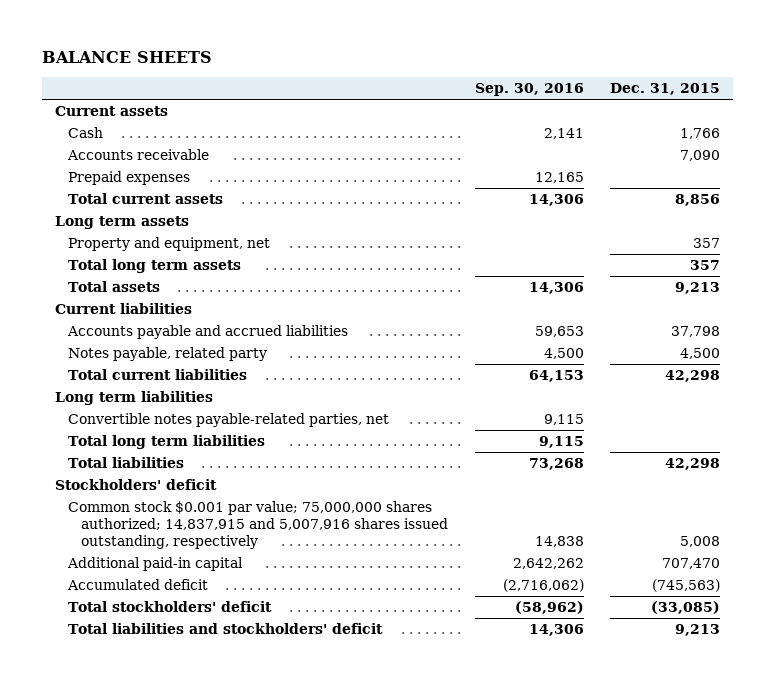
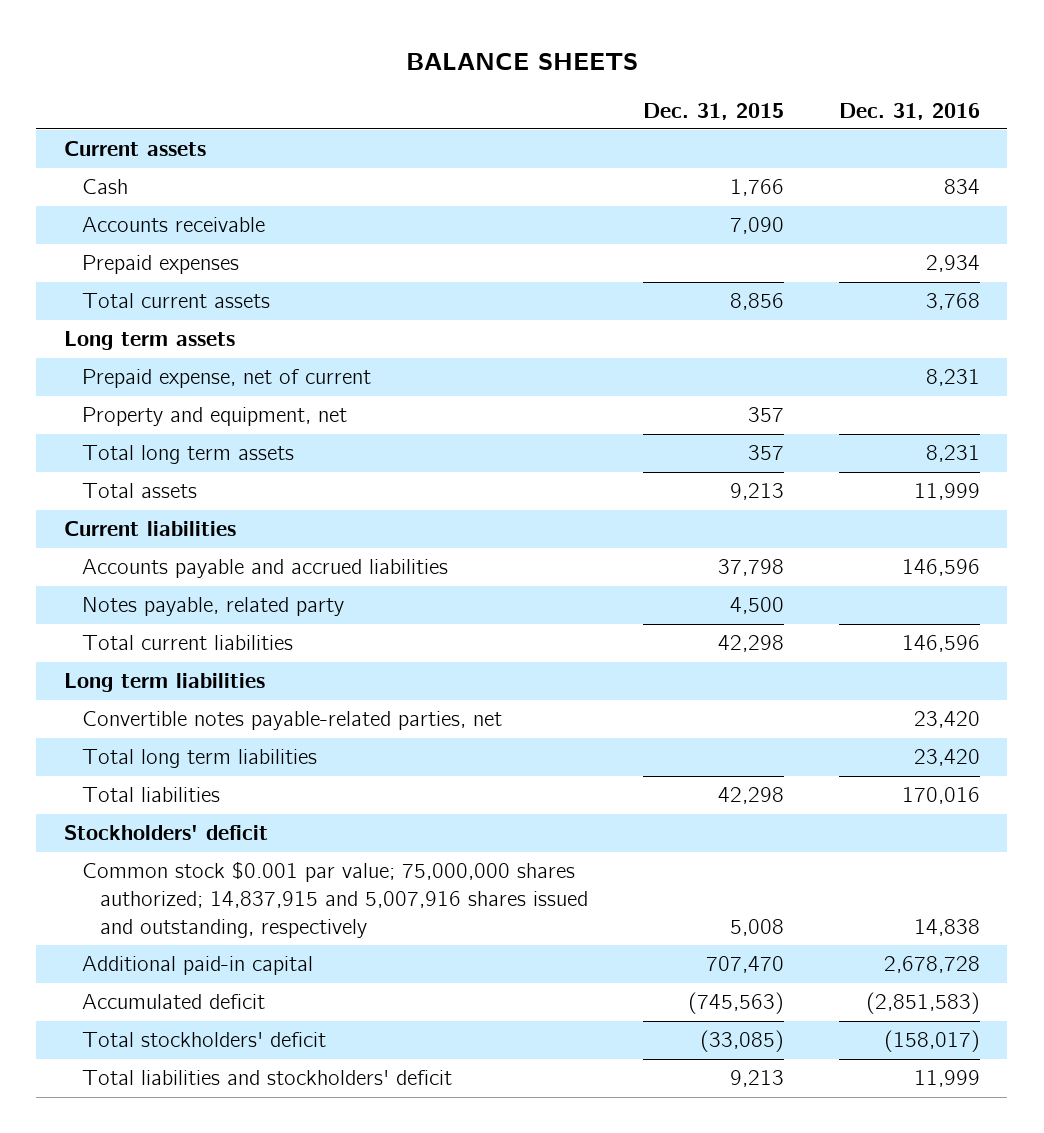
- | Sep. 30, 2016 | Dec. 31, 2015
+ | Dec. 31, 2015 | Dec. 31, 2016
+ Prepaid expense, net of current | | 8,231
- Common stock $0.001 par value; 75,000,000 shares authorized; 14,837,915 and 5,007,916 shares issued outstanding, respectively | 14,838 | 5,008
+ Common stock $0.001 par value; 75,000,000 shares authorized; 14,837,915 and 5,007,916 shares issued and outstanding, respectively | 5,008 | 14,838

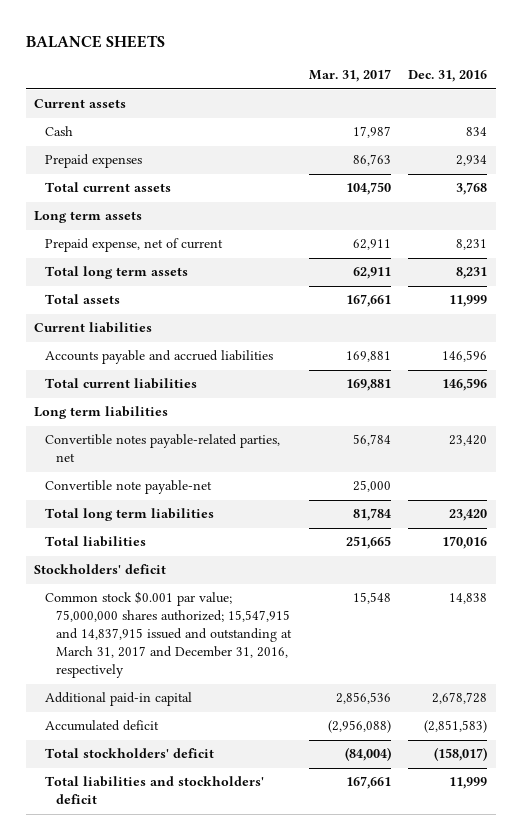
- | Dec. 31, 2015 | Dec. 31, 2016
+ | Mar. 31, 2017 | Dec. 31, 2016
- Accounts receivable | 7,090 |
- Property and equipment, net | 357 |
- Notes payable, related party | 4,500 |
+ Convertible note payable-net | 25,000 |
- Common stock $0.001 par value; 75,000,000 shares authorized; 14,837,915 and 5,007,916 shares issued and outstanding, respectively | 5,008 | 14,838
+ Common stock $0.001 par value; 75,000,000 shares authorized; 15,547,915 and 14,837,915 issued and outstanding at March 31, 2017 and December 31, 2016, respectively | 15,548 | 14,838

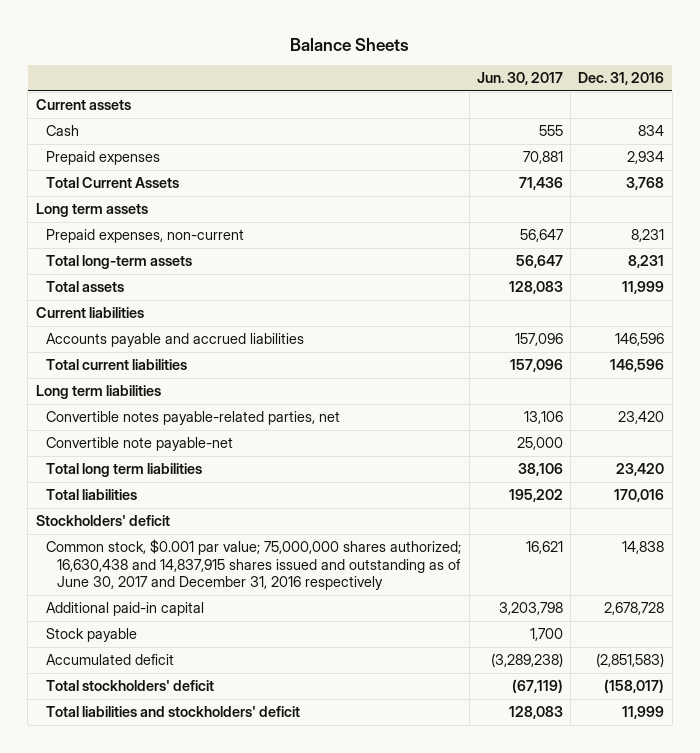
- BALANCE SHEETS
+ Balance Sheets
- | Mar. 31, 2017 | Dec. 31, 2016
+ | Jun. 30, 2017 | Dec. 31, 2016
- Total current assets | 104,750 | 3,768
+ Total Current Assets | 71,436 | 3,768
- Prepaid expense, net of current | 62,911 | 8,231
- Total long term assets | 62,911 | 8,231
+ Prepaid expenses, non-current | 56,647 | 8,231
+ Total long-term assets | 56,647 | 8,231
- Common stock $0.001 par value; 75,000,000 shares authorized; 15,547,915 and 14,837,915 issued and outstanding at March 31, 2017 and December 31, 2016, respectively | 15,548 | 14,838
+ Common stock, $0.001 par value; 75,000,000 shares authorized; 16,630,438 and 14,837,915 shares issued and outstanding as of June 30, 2017 and December 31, 2016 respectively | 16,621 | 14,838
+ Stock payable | 1,700 |

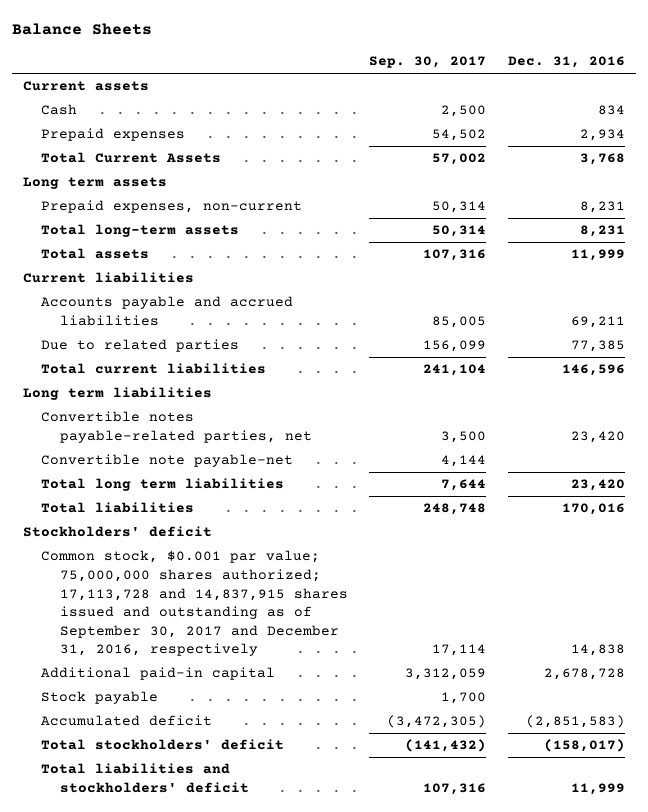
- | Jun. 30, 2017 | Dec. 31, 2016
+ | Sep. 30, 2017 | Dec. 31, 2016
- Accounts payable and accrued liabilities | 157,096 | 146,596
+ Accounts payable and accrued liabilities | 85,005 | 69,211
+ Due to related parties | 156,099 | 77,385
- Common stock, $0.001 par value; 75,000,000 shares authorized; 16,630,438 and 14,837,915 shares issued and outstanding as of June 30, 2017 and December 31, 2016 respectively | 16,621 | 14,838
+ Common stock, $0.001 par value; 75,000,000 shares authorized; 17,113,728 and 14,837,915 shares issued and outstanding as of September 30, 2017 and December 31, 2016, respectively | 17,114 | 14,838

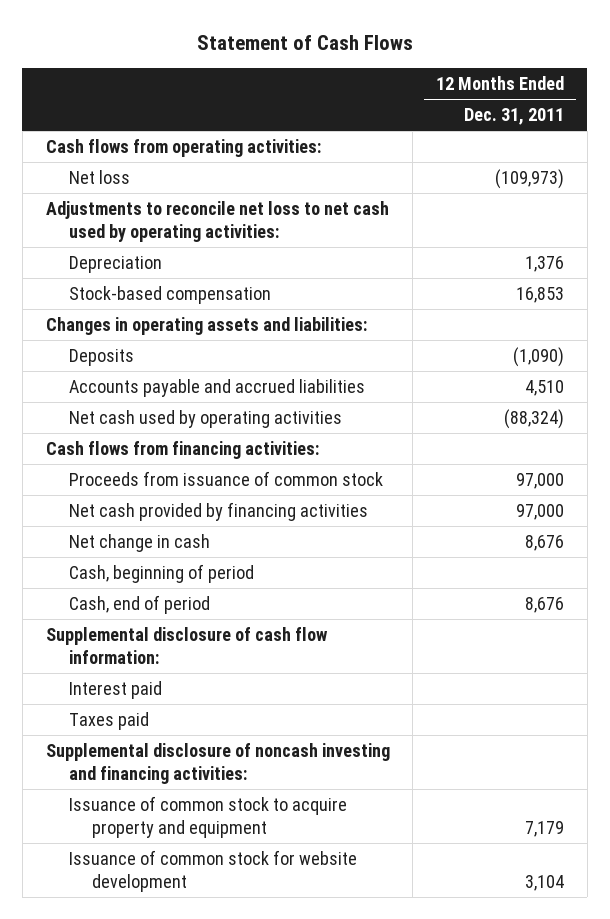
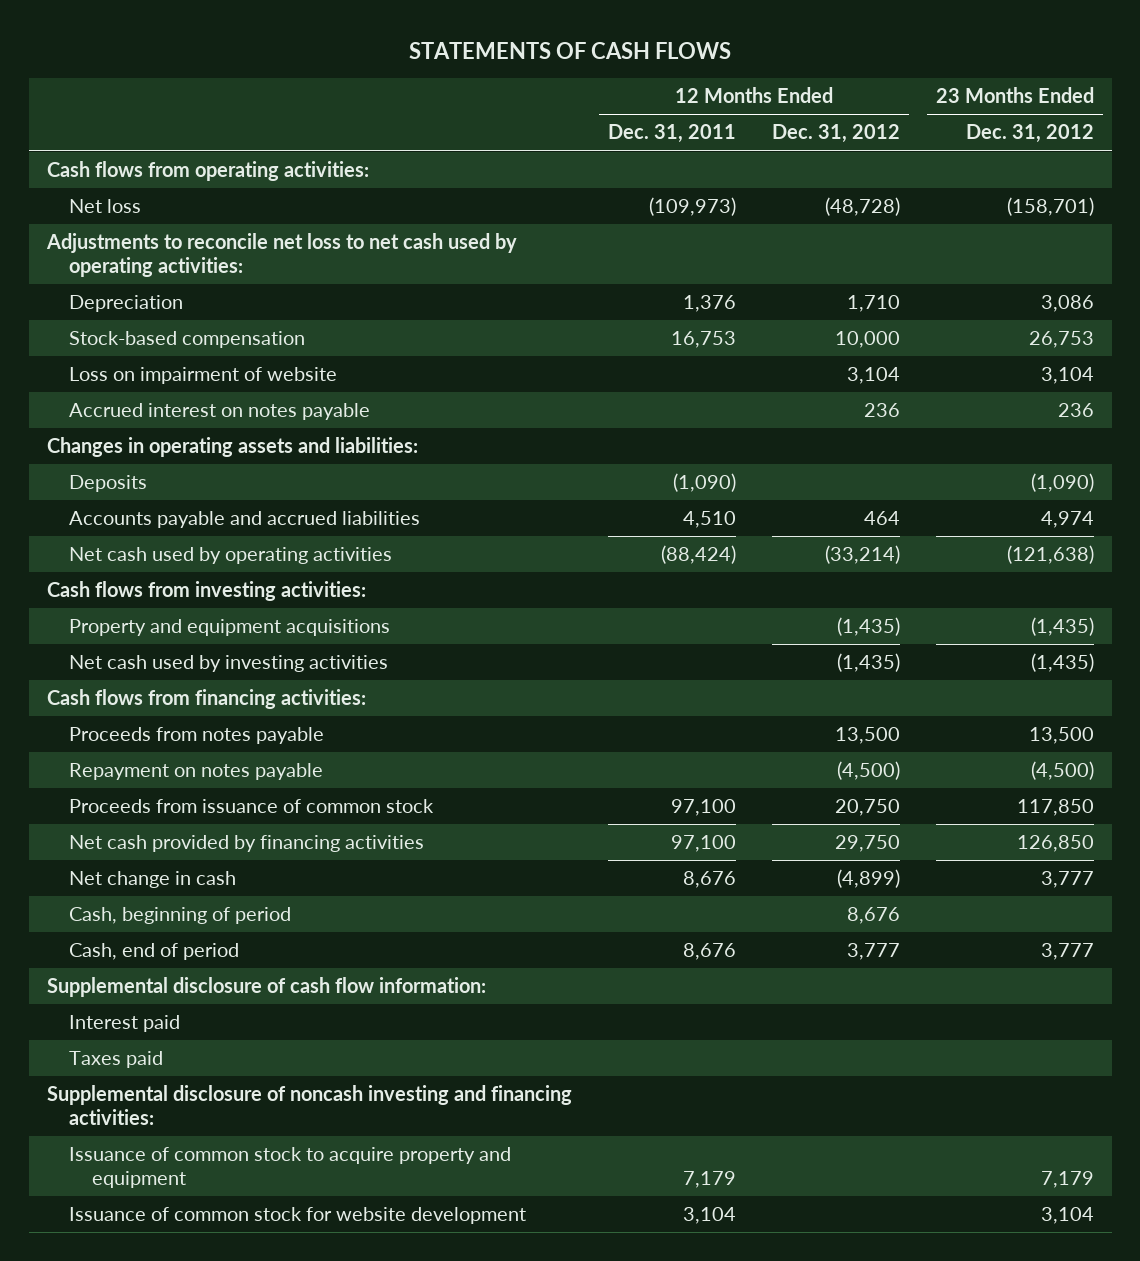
- Statement of Cash Flows
+ STATEMENTS OF CASH FLOWS
- | 12 Months Ended Dec. 31, 2011
+ | 12 Months Ended Dec. 31, 2011 | 12 Months Ended Dec. 31, 2012 | 23 Months Ended Dec. 31, 2012
- Stock-based compensation | 16,853
+ Stock-based compensation | 16,753 | 10,000 | 26,753
+ Loss on impairment of website | | 3,104 | 3,104
+ Accrued interest on notes payable | | 236 | 236
- Net cash used by operating activities | (88,324)
+ Net cash used by operating activities | (88,424) | (33,214) | (121,638)
+ Cash flows from investing activities:
+ Property and equipment acquisitions | | (1,435) | (1,435)
+ Net cash used by investing activities | | (1,435) | (1,435)
- Proceeds from issuance of common stock | 97,000
- Net cash provided by financing activities | 97,000
+ Proceeds from notes payable | | 13,500 | 13,500
+ Repayment on notes payable | | (4,500) | (4,500)
+ Proceeds from issuance of common stock | 97,100 | 20,750 | 117,850
+ Net cash provided by financing activities | 97,100 | 29,750 | 126,850

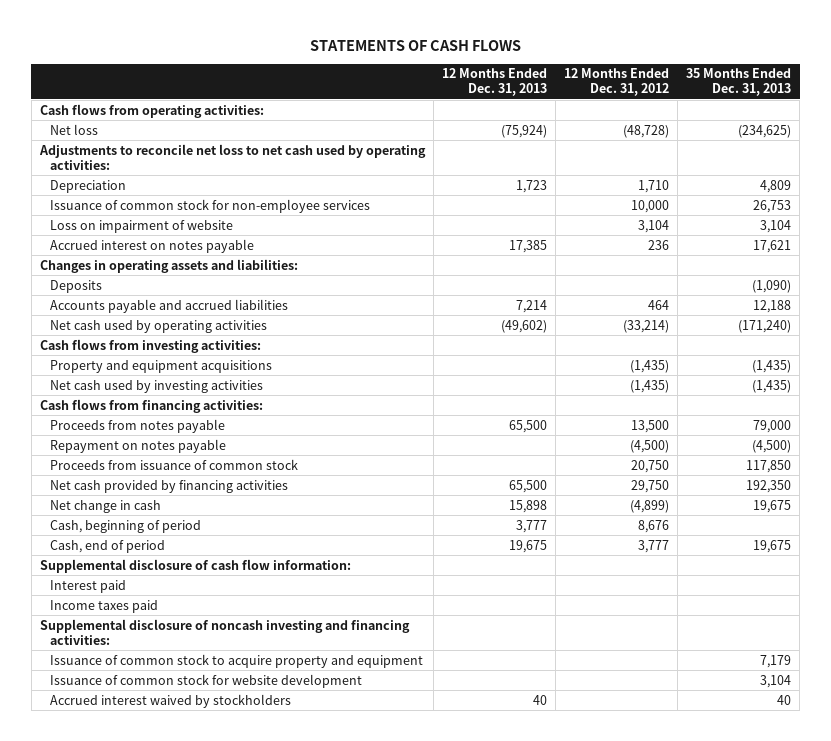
- | 12 Months Ended Dec. 31, 2011 | 12 Months Ended Dec. 31, 2012 | 23 Months Ended Dec. 31, 2012
+ | 12 Months Ended Dec. 31, 2013 | 12 Months Ended Dec. 31, 2012 | 35 Months Ended Dec. 31, 2013
- Stock-based compensation | 16,753 | 10,000 | 26,753
+ Issuance of common stock for non-employee services | | 10,000 | 26,753
- Taxes paid
+ Income taxes paid
+ Accrued interest waived by stockholders | 40 | | 40

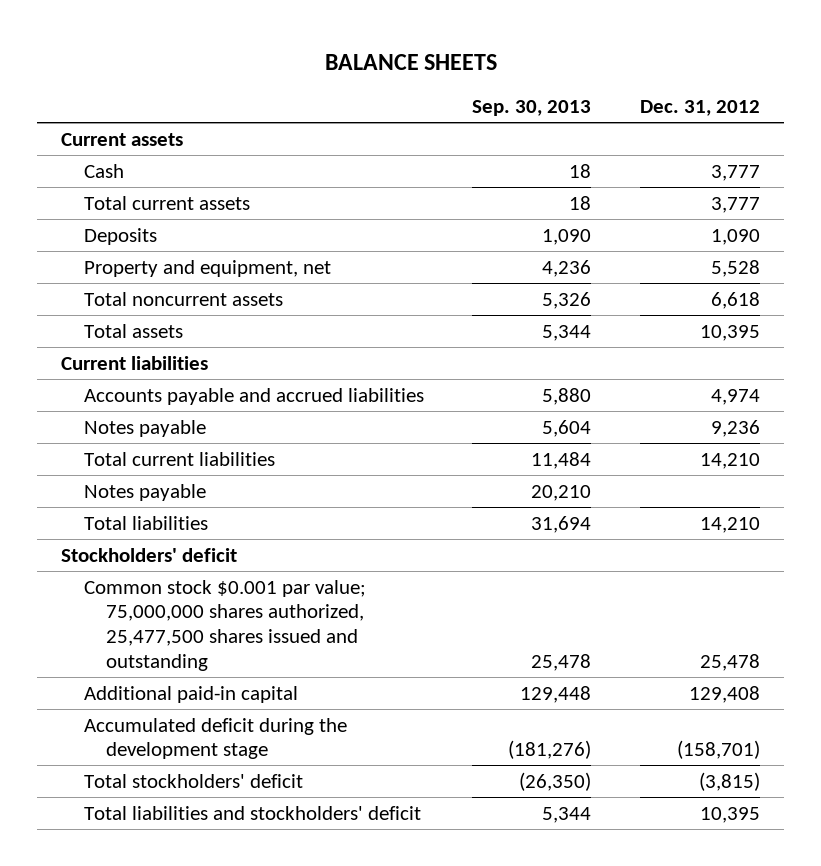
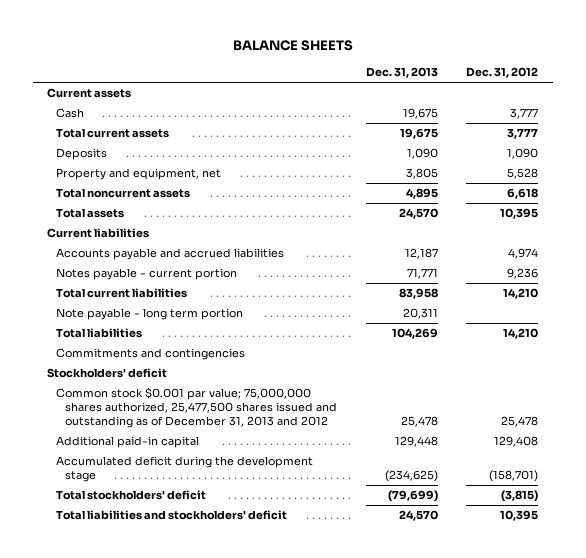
- | Sep. 30, 2013 | Dec. 31, 2012
+ | Dec. 31, 2013 | Dec. 31, 2012
- Notes payable | 5,604 | 9,236
+ Notes payable - current portion | 71,771 | 9,236
- Notes payable | 20,210 |
+ Note payable - long term portion | 20,311 |
+ Commitments and contingencies
- Common stock $0.001 par value; 75,000,000 shares authorized, 25,477,500 shares issued and outstanding | 25,478 | 25,478
+ Common stock $0.001 par value; 75,000,000 shares authorized, 25,477,500 shares issued and outstanding as of December 31, 2013 and 2012 | 25,478 | 25,478

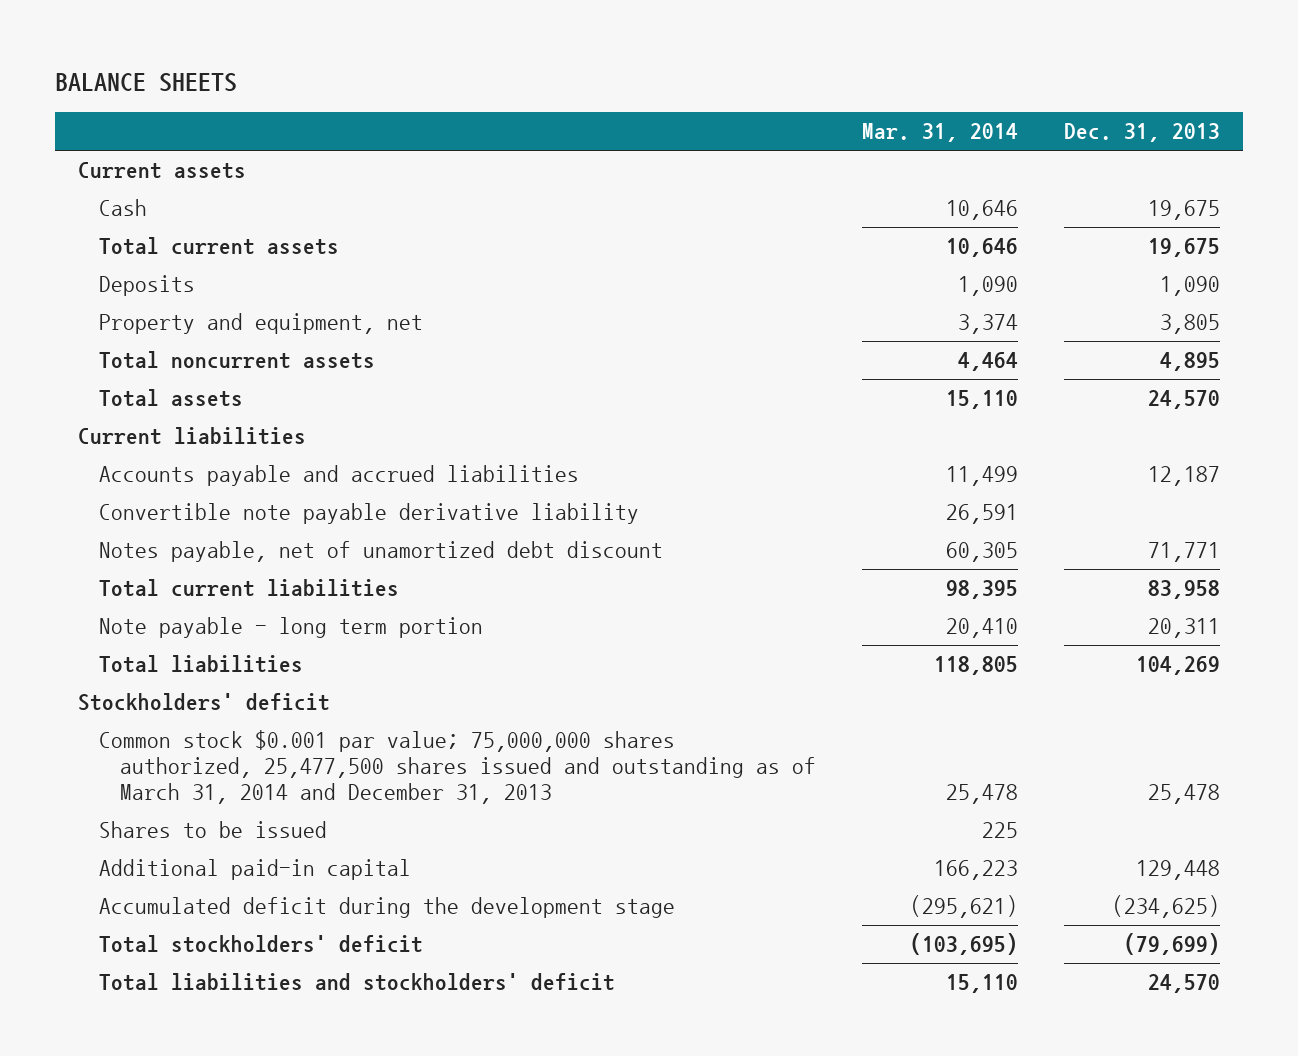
- | Dec. 31, 2013 | Dec. 31, 2012
+ | Mar. 31, 2014 | Dec. 31, 2013
- Notes payable - current portion | 71,771 | 9,236
+ Convertible note payable derivative liability | 26,591 |
+ Notes payable, net of unamortized debt discount | 60,305 | 71,771
- Commitments and contingencies
- Common stock $0.001 par value; 75,000,000 shares authorized, 25,477,500 shares issued and outstanding as of December 31, 2013 and 2012 | 25,478 | 25,478
+ Common stock $0.001 par value; 75,000,000 shares authorized, 25,477,500 shares issued and outstanding as of March 31, 2014 and December 31, 2013 | 25,478 | 25,478
+ Shares to be issued | 225 |

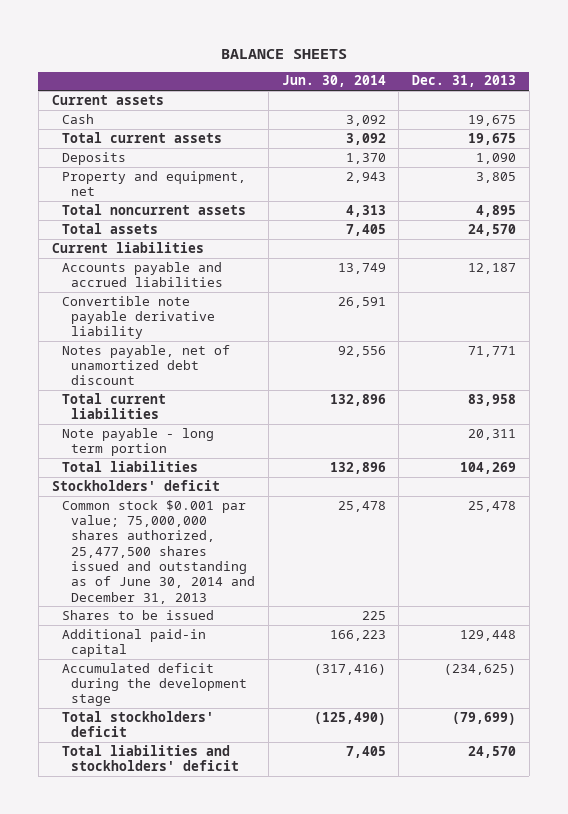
- | Mar. 31, 2014 | Dec. 31, 2013
+ | Jun. 30, 2014 | Dec. 31, 2013
- Common stock $0.001 par value; 75,000,000 shares authorized, 25,477,500 shares issued and outstanding as of March 31, 2014 and December 31, 2013 | 25,478 | 25,478
+ Common stock $0.001 par value; 75,000,000 shares authorized, 25,477,500 shares issued and outstanding as of June 30, 2014 and December 31, 2013 | 25,478 | 25,478

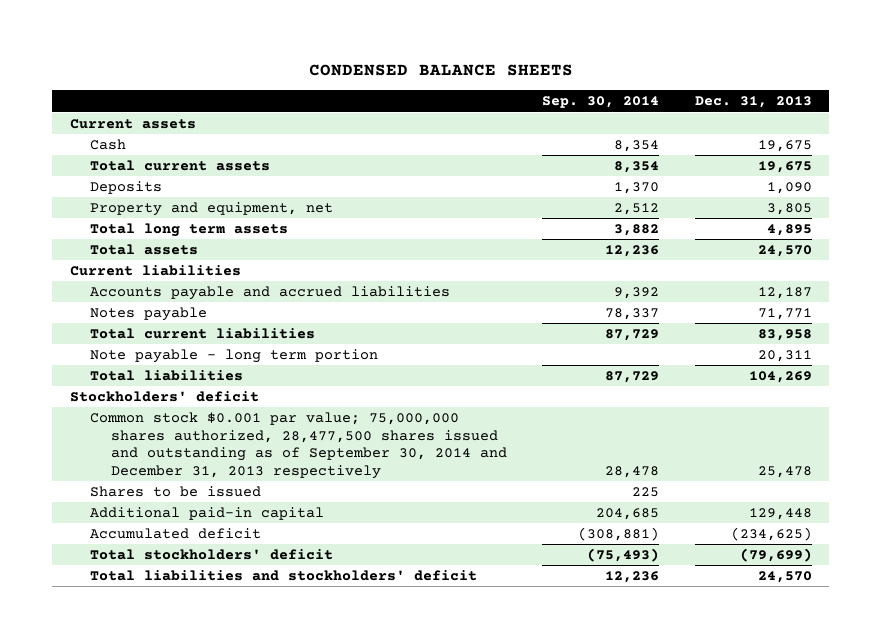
- BALANCE SHEETS
+ CONDENSED BALANCE SHEETS
- | Jun. 30, 2014 | Dec. 31, 2013
+ | Sep. 30, 2014 | Dec. 31, 2013
- Total noncurrent assets | 4,313 | 4,895
+ Total long term assets | 3,882 | 4,895
- Convertible note payable derivative liability | 26,591 |
- Notes payable, net of unamortized debt discount | 92,556 | 71,771
+ Notes payable | 78,337 | 71,771
- Common stock $0.001 par value; 75,000,000 shares authorized, 25,477,500 shares issued and outstanding as of June 30, 2014 and December 31, 2013 | 25,478 | 25,478
+ Common stock $0.001 par value; 75,000,000 shares authorized, 28,477,500 shares issued and outstanding as of September 30, 2014 and December 31, 2013 respectively | 28,478 | 25,478
- Accumulated deficit during the development stage | (317,416) | (234,625)
+ Accumulated deficit | (308,881) | (234,625)

